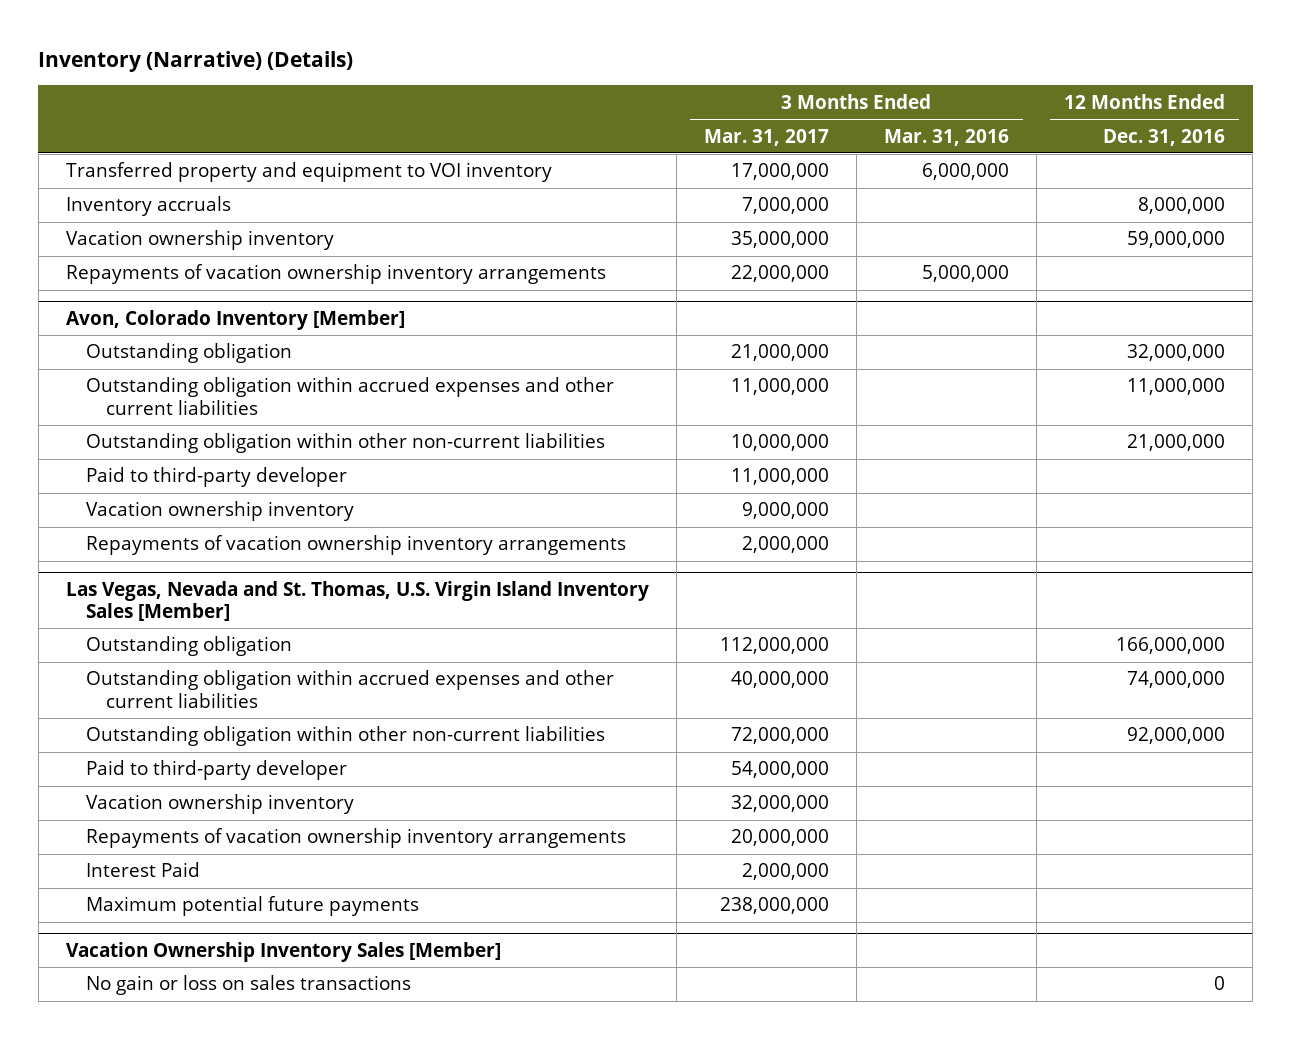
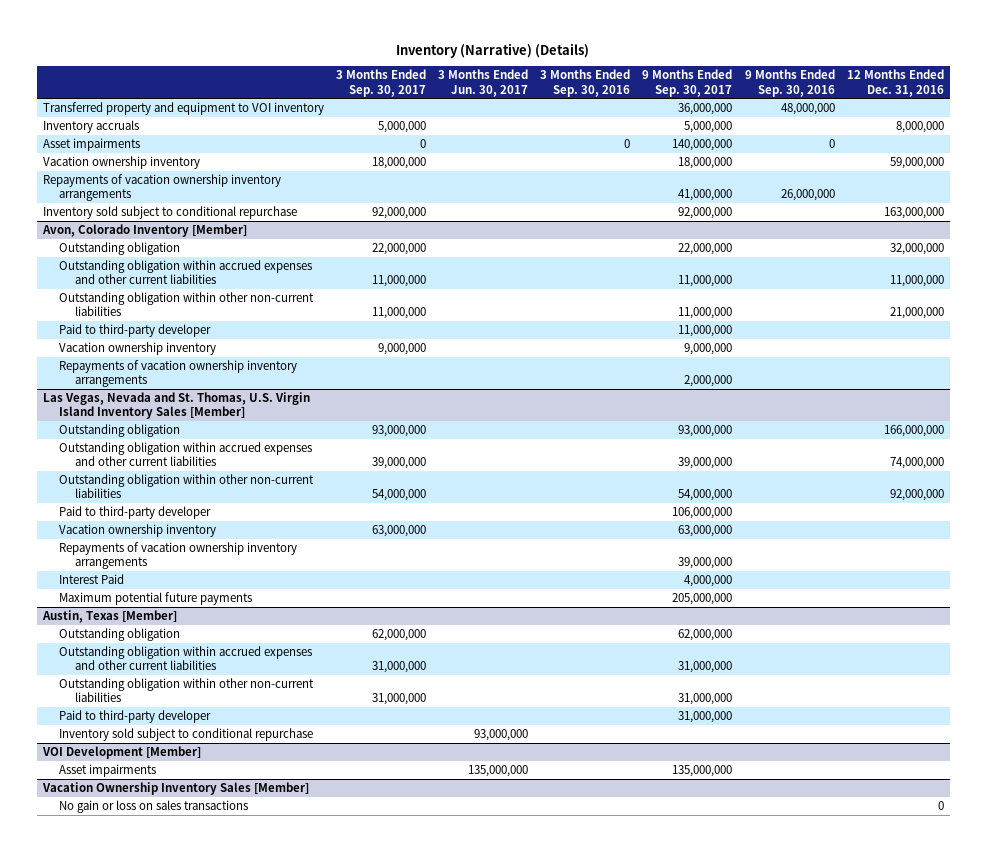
- | 3 Months Ended Mar. 31, 2017 | 3 Months Ended Mar. 31, 2016 | 12 Months Ended Dec. 31, 2016
+ | 3 Months Ended Sep. 30, 2017 | 3 Months Ended Jun. 30, 2017 | 3 Months Ended Sep. 30, 2016 | 9 Months Ended Sep. 30, 2017 | 9 Months Ended Sep. 30, 2016 | 12 Months Ended Dec. 31, 2016
+ Asset impairments | 0 | | 0 | 140,000,000 | 0 |
+ Inventory sold subject to conditional repurchase | 92,000,000 | | | 92,000,000 | | 163,000,000
+ Austin, Texas [Member]
+ Outstanding obligation | 62,000,000 | | | 62,000,000 | |
+ Outstanding obligation within accrued expenses and other current liabilities | 31,000,000 | | | 31,000,000 | |
+ Outstanding obligation within other non-current liabilities | 31,000,000 | | | 31,000,000 | |
+ Paid to third-party developer | | | | 31,000,000 | |
+ Inventory sold subject to conditional repurchase | | 93,000,000 | | | |
+ VOI Development [Member]
+ Asset impairments | | 135,000,000 | | 135,000,000 | |

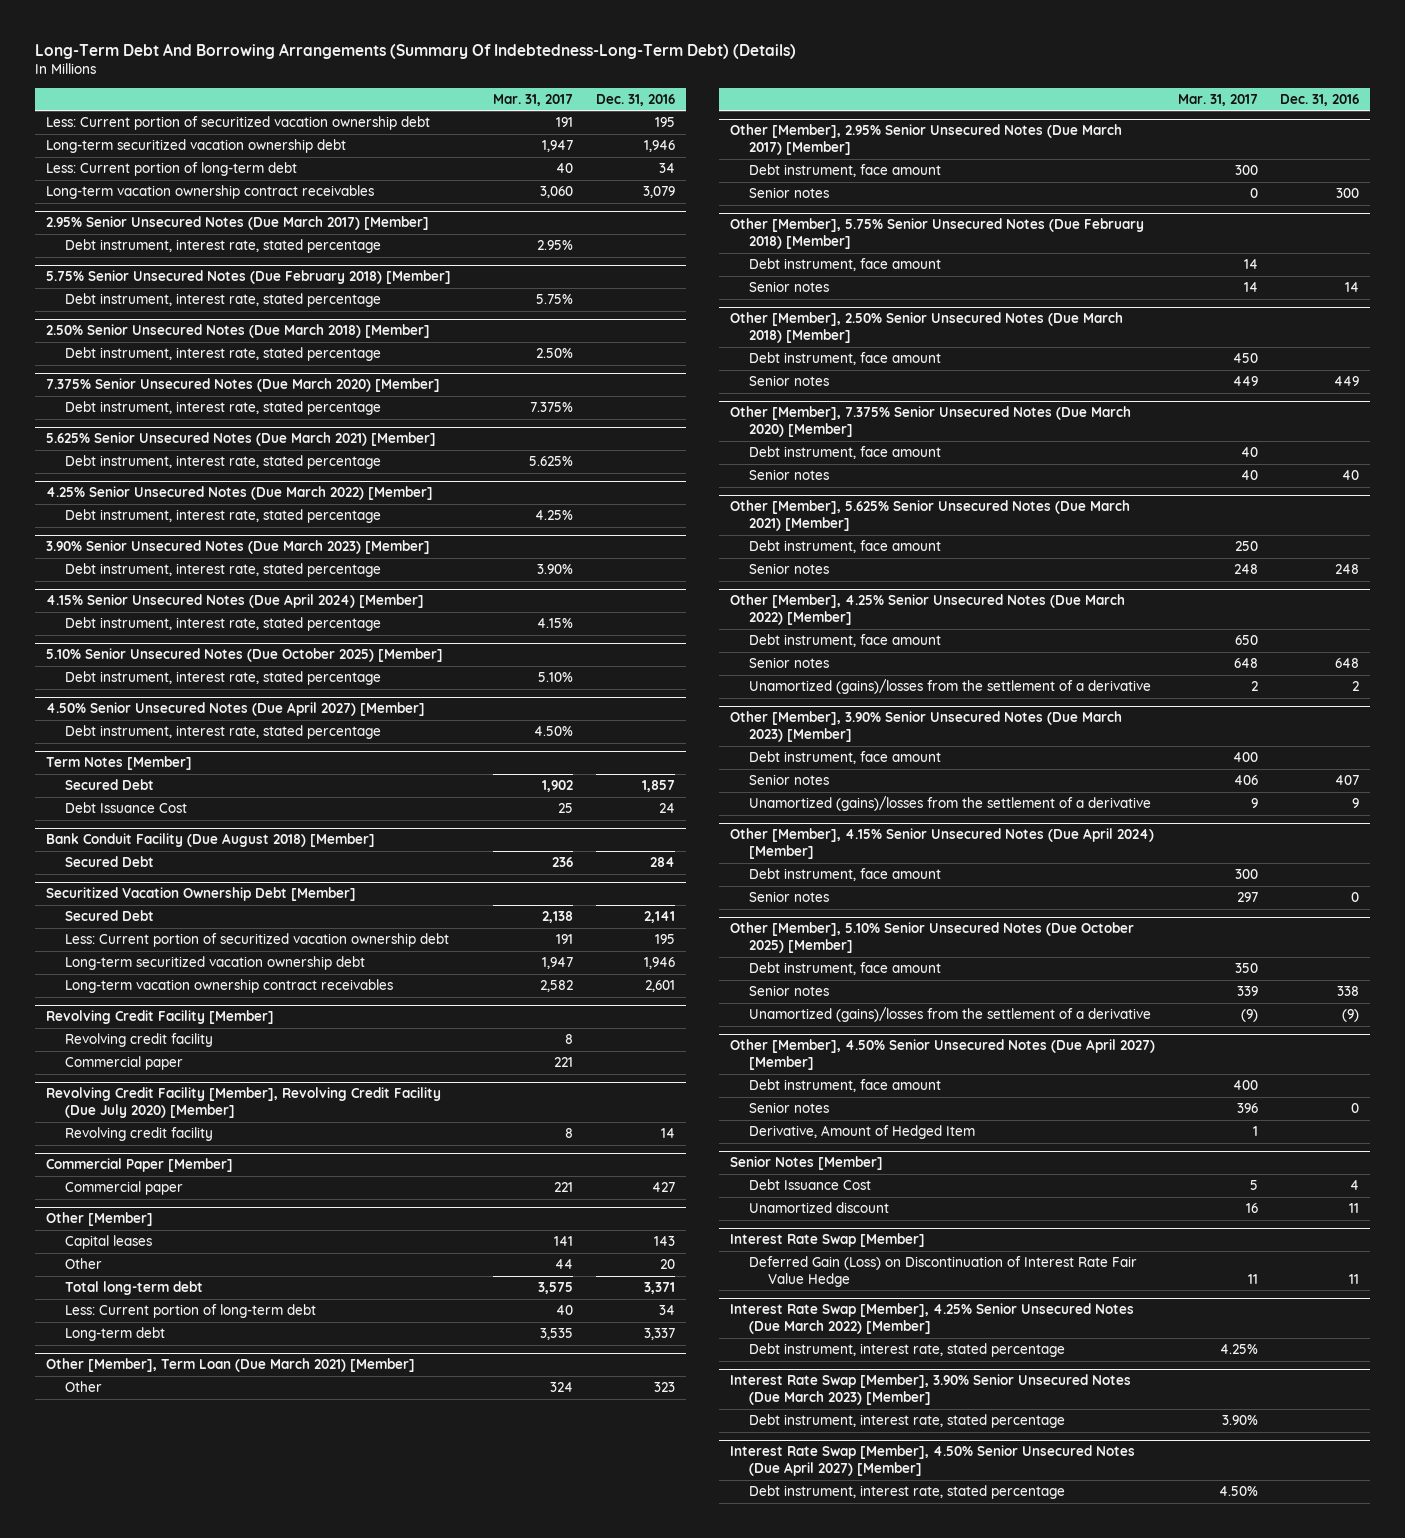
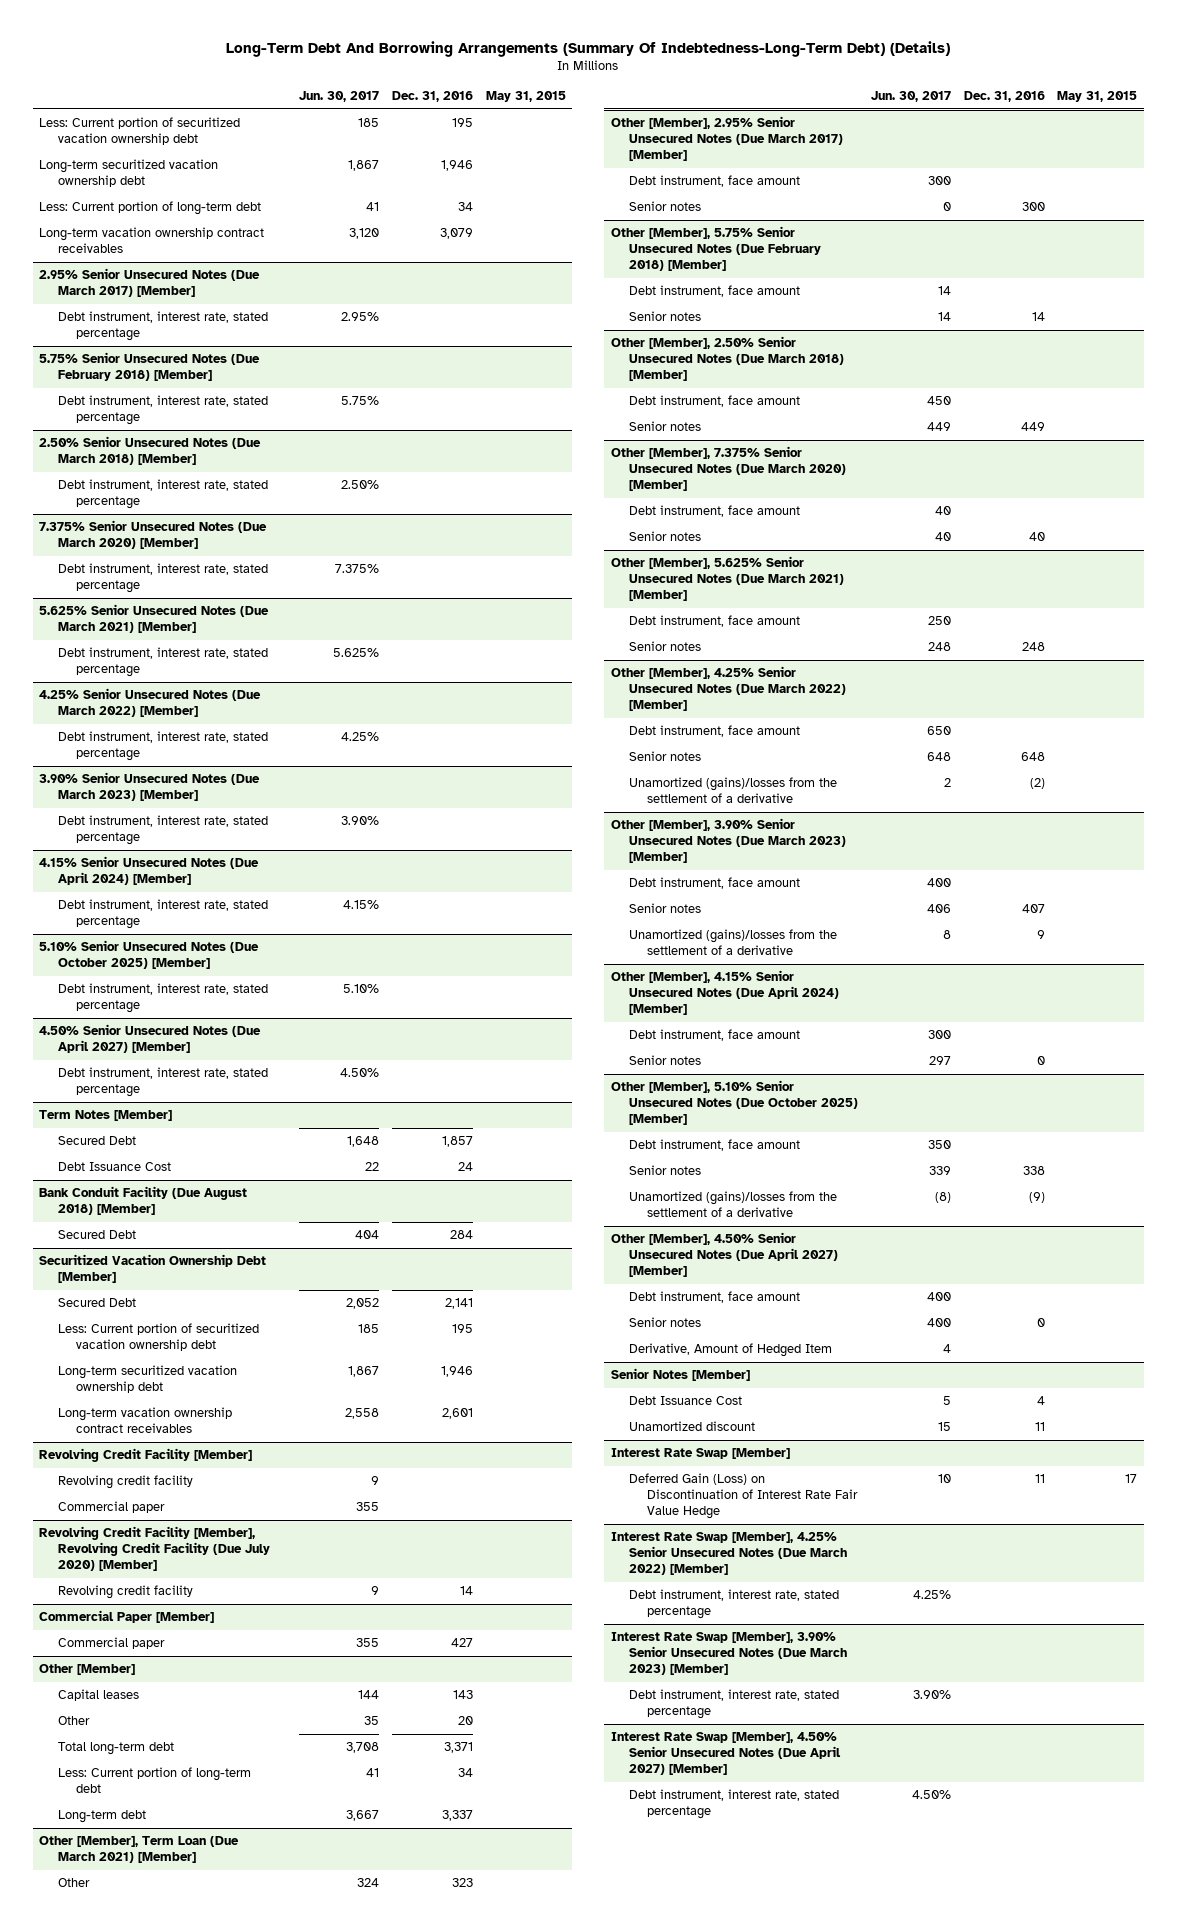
- | Mar. 31, 2017 | Dec. 31, 2016
+ | Jun. 30, 2017 | Dec. 31, 2016 | May 31, 2015
@ Other [Member], 4.25% Senior Unsecured Notes (Due March 2022) [Member]
- Unamortized (gains)/losses from the settlement of a derivative | 2 | 2
+ Unamortized (gains)/losses from the settlement of a derivative | 2 | (2) |

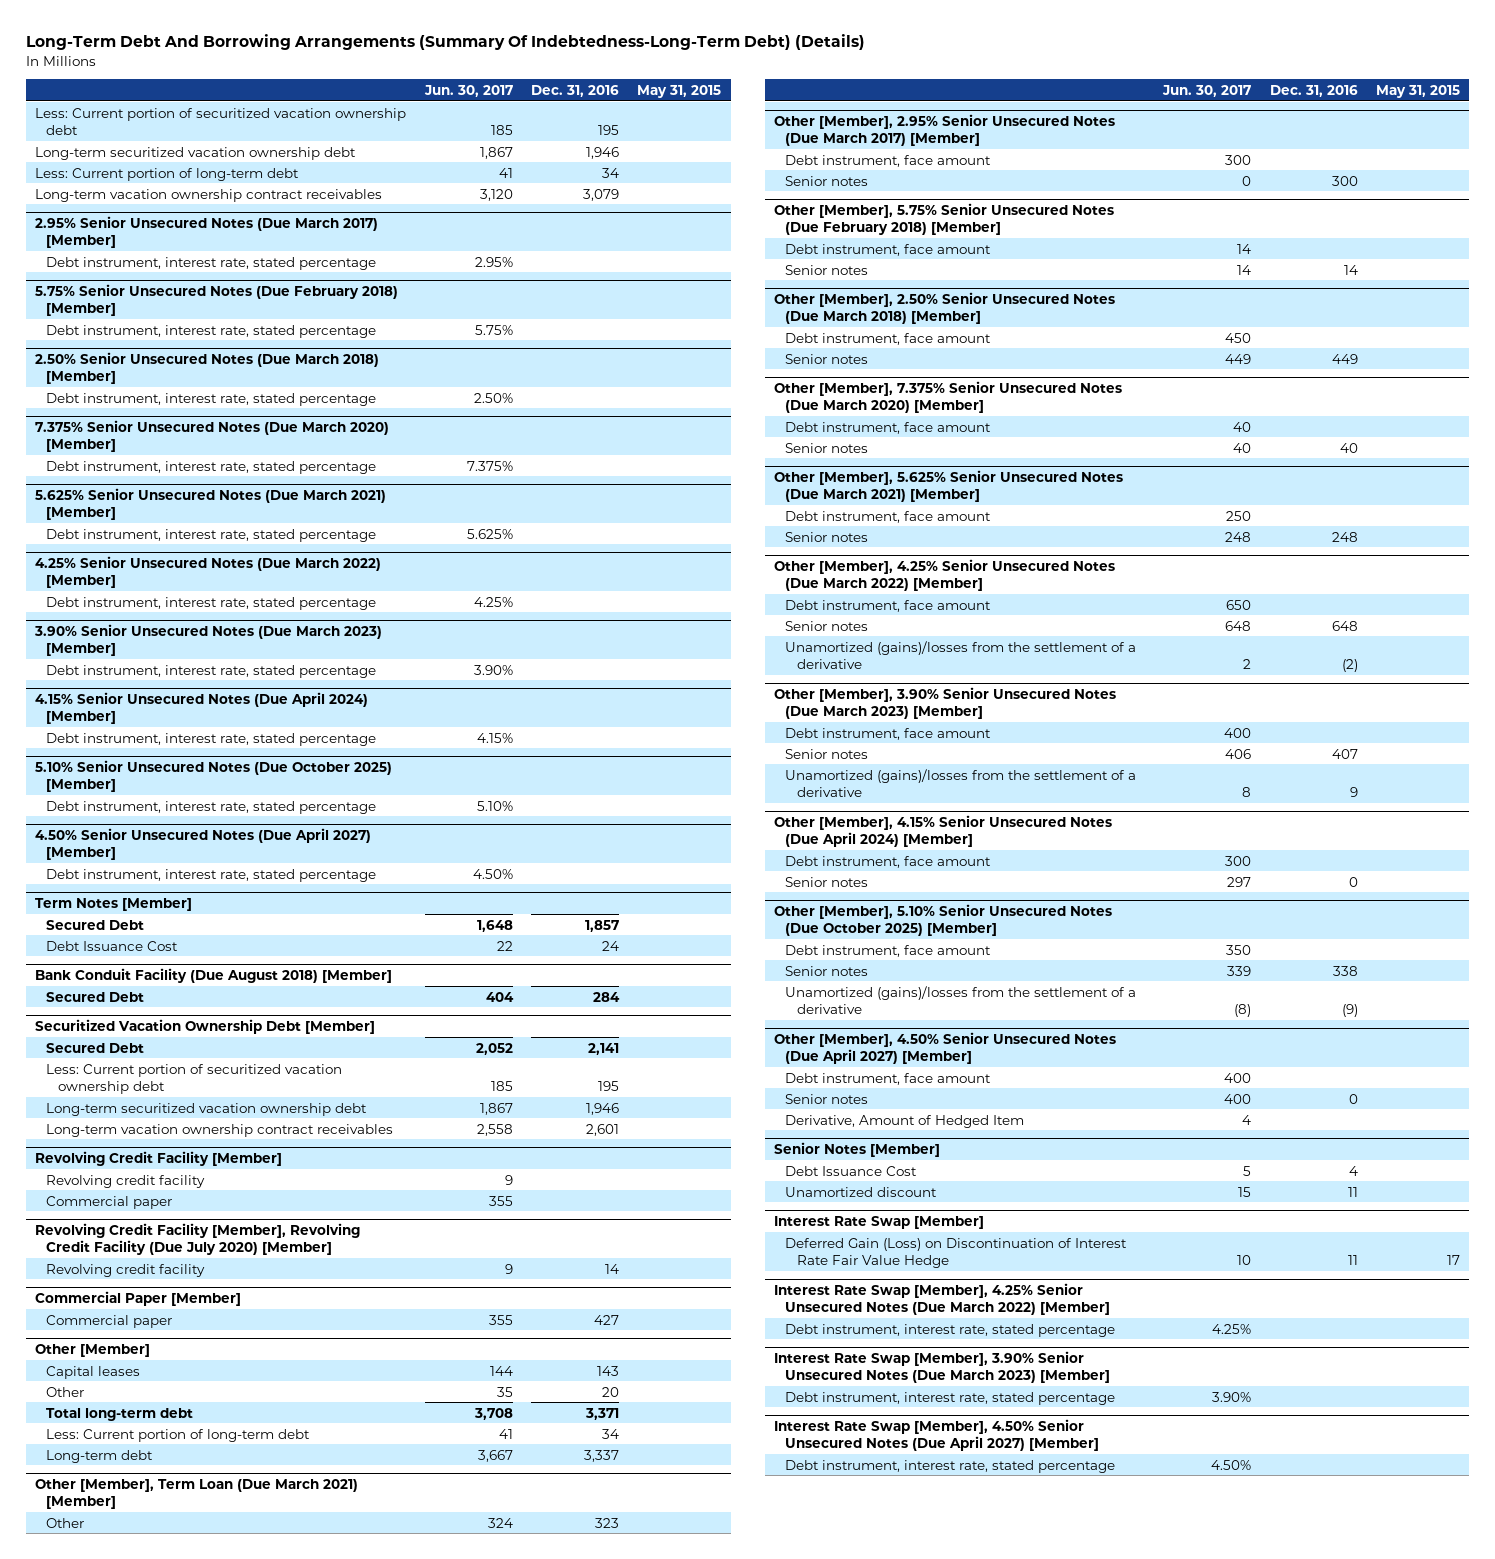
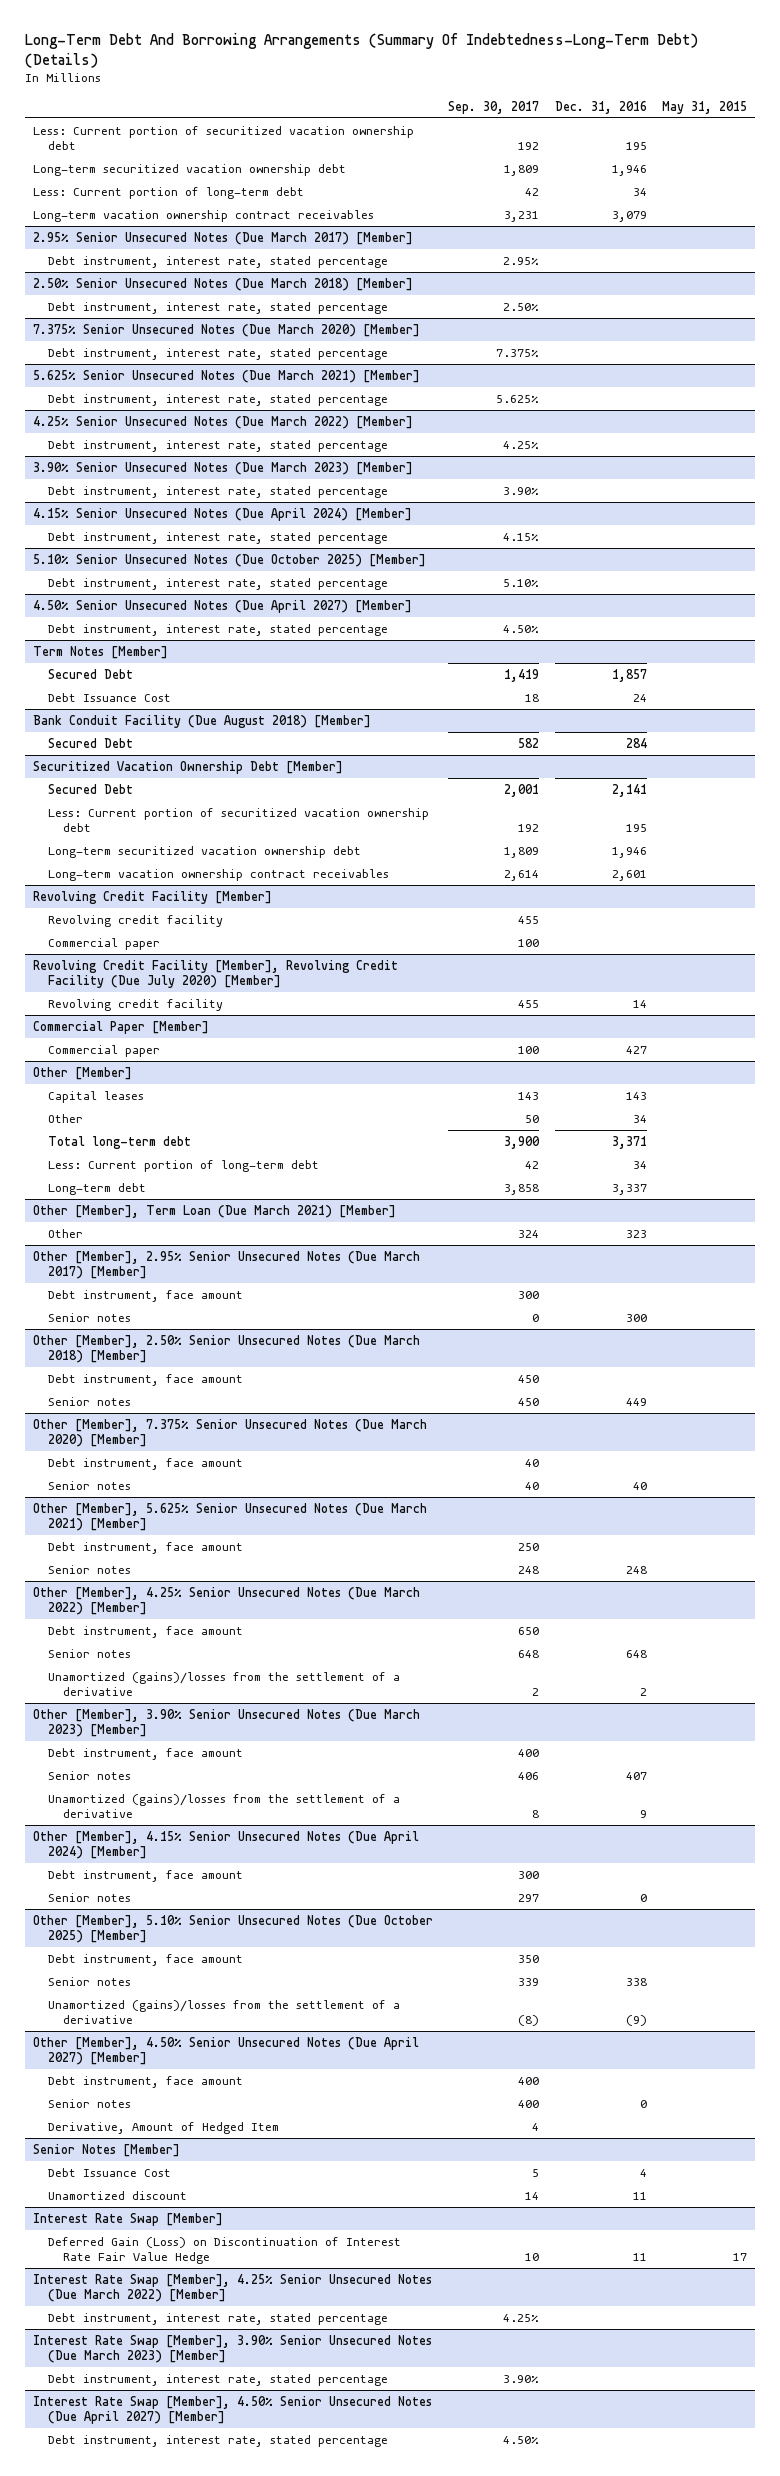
- | Jun. 30, 2017 | Dec. 31, 2016 | May 31, 2015
+ | Sep. 30, 2017 | Dec. 31, 2016 | May 31, 2015
- 5.75% Senior Unsecured Notes (Due February 2018) [Member]
- Debt instrument, interest rate, stated percentage | 5.75% | |
@ Other [Member]
- Other | 35 | 20 |
+ Other | 50 | 34 |
- Other [Member], 5.75% Senior Unsecured Notes (Due February 2018) [Member]
- Debt instrument, face amount | 14 | |
- Senior notes | 14 | 14 |
@ Other [Member], 4.25% Senior Unsecured Notes (Due March 2022) [Member]
- Unamortized (gains)/losses from the settlement of a derivative | 2 | (2) |
+ Unamortized (gains)/losses from the settlement of a derivative | 2 | 2 |

